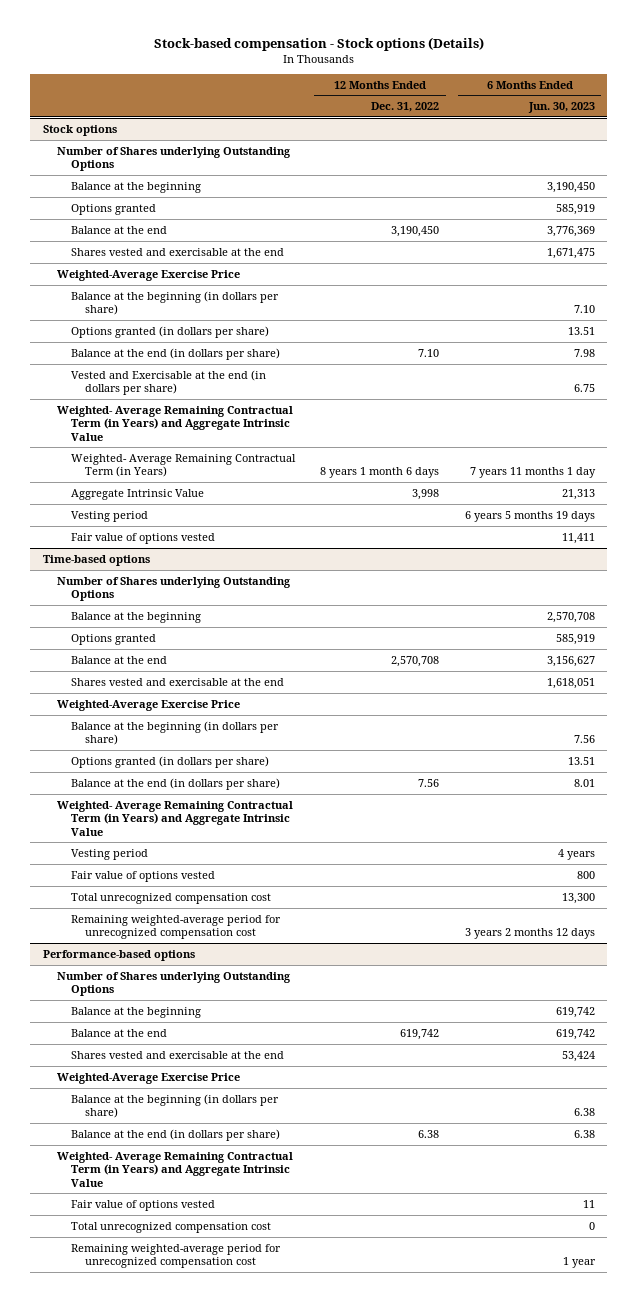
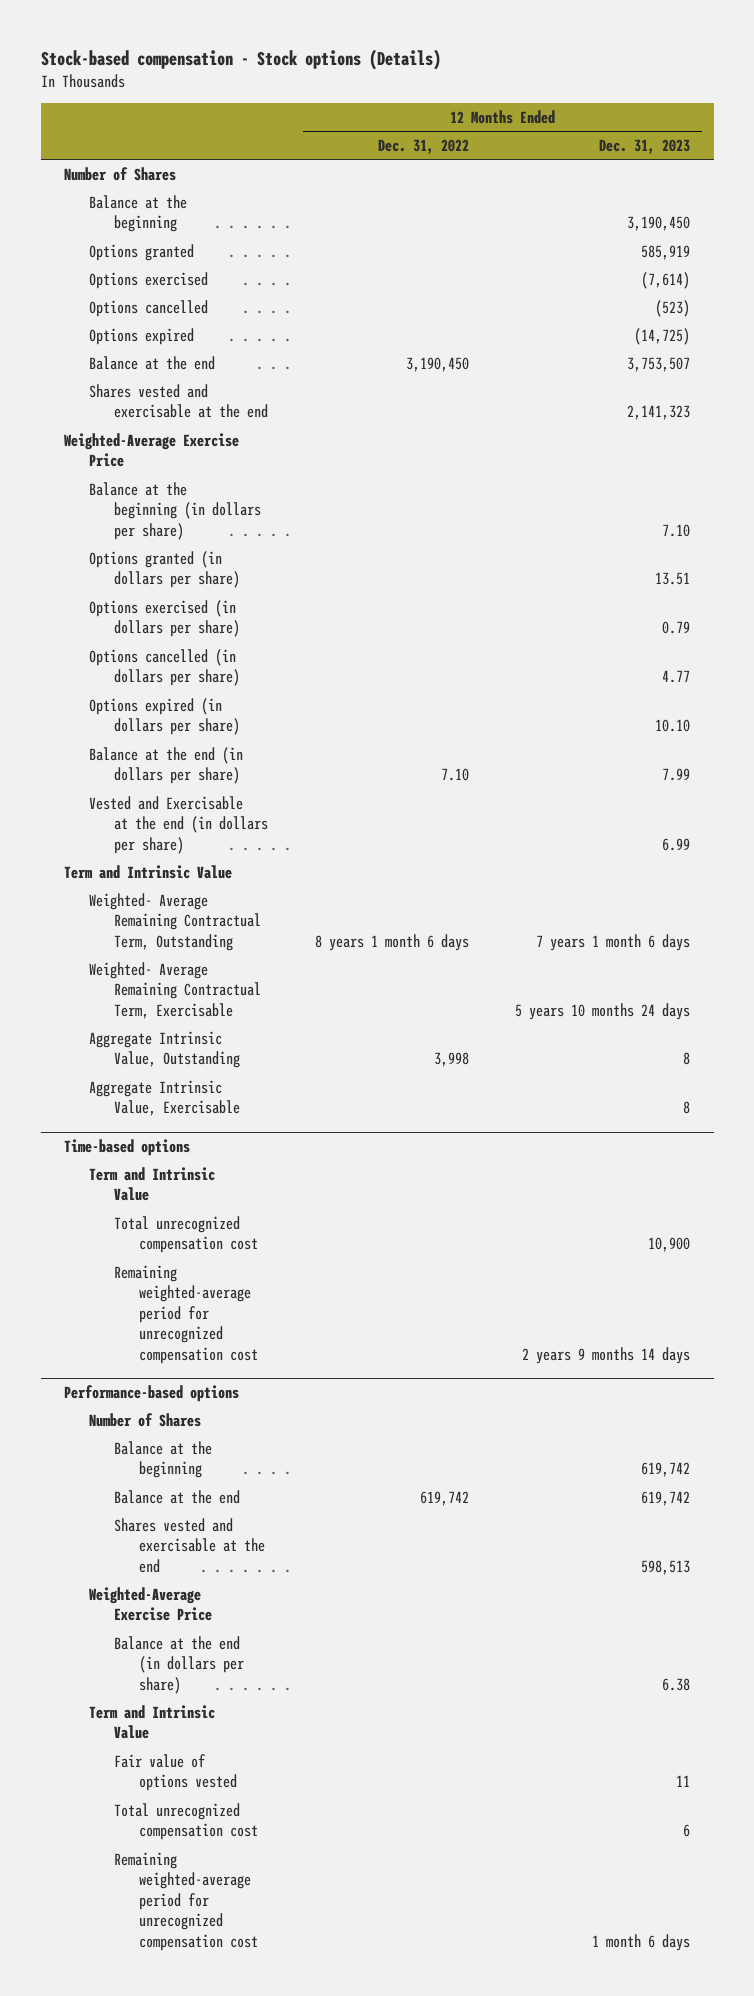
- | 12 Months Ended Dec. 31, 2022 | 6 Months Ended Jun. 30, 2023
+ | 12 Months Ended Dec. 31, 2022 | 12 Months Ended Dec. 31, 2023
- Stock options
- Number of Shares underlying Outstanding Options
+ Number of Shares
+ Options exercised | | (7,614)
+ Options cancelled | | (523)
+ Options expired | | (14,725)
+ Options exercised (in dollars per share) | | 0.79
+ Options cancelled (in dollars per share) | | 4.77
+ Options expired (in dollars per share) | | 10.10
- Weighted- Average Remaining Contractual Term (in Years) and Aggregate Intrinsic Value
- Weighted- Average Remaining Contractual Term (in Years) | 8 years 1 month 6 days | 7 years 11 months 1 day
- Aggregate Intrinsic Value | 3,998 | 21,313
- Vesting period | | 6 years 5 months 19 days
- Fair value of options vested | | 11,411
+ Term and Intrinsic Value
+ Weighted- Average Remaining Contractual Term, Outstanding | 8 years 1 month 6 days | 7 years 1 month 6 days
+ Weighted- Average Remaining Contractual Term, Exercisable | | 5 years 10 months 24 days
+ Aggregate Intrinsic Value, Outstanding | 3,998 | 8
+ Aggregate Intrinsic Value, Exercisable | | 8
@ Time-based options
- Number of Shares underlying Outstanding Options
- Balance at the beginning | | 2,570,708
- Options granted | | 585,919
- Balance at the end | 2,570,708 | 3,156,627
- Shares vested and exercisable at the end | | 1,618,051
- Weighted-Average Exercise Price
- Balance at the beginning (in dollars per share) | | 7.56
- Options granted (in dollars per share) | | 13.51
- Balance at the end (in dollars per share) | 7.56 | 8.01
- Weighted- Average Remaining Contractual Term (in Years) and Aggregate Intrinsic Value
- Vesting period | | 4 years
- Fair value of options vested | | 800
+ Term and Intrinsic Value
@ Performance-based options
- Number of Shares underlying Outstanding Options
+ Number of Shares
- Balance at the beginning (in dollars per share) | | 6.38
- Balance at the end (in dollars per share) | 6.38 | 6.38
- Weighted- Average Remaining Contractual Term (in Years) and Aggregate Intrinsic Value
+ Balance at the end (in dollars per share) | | 6.38
+ Term and Intrinsic Value

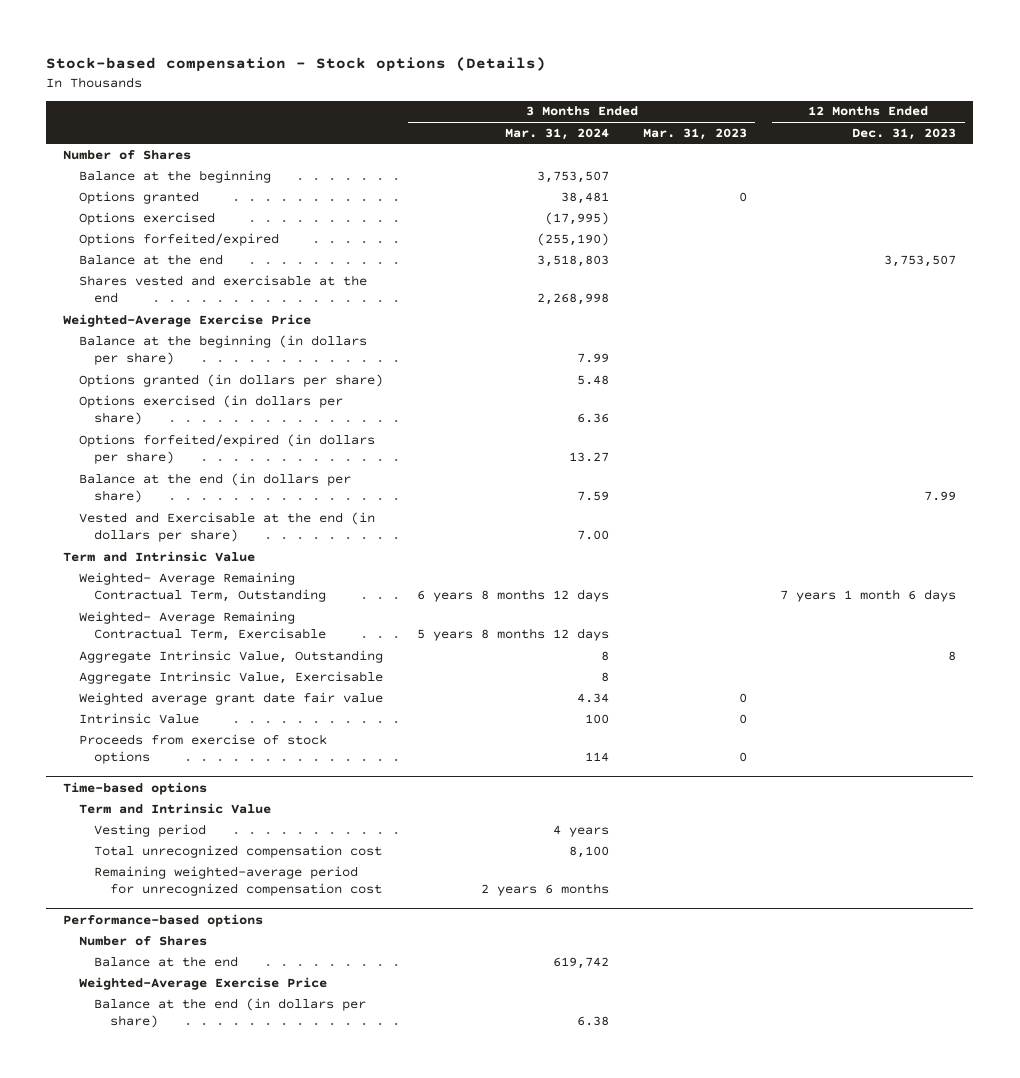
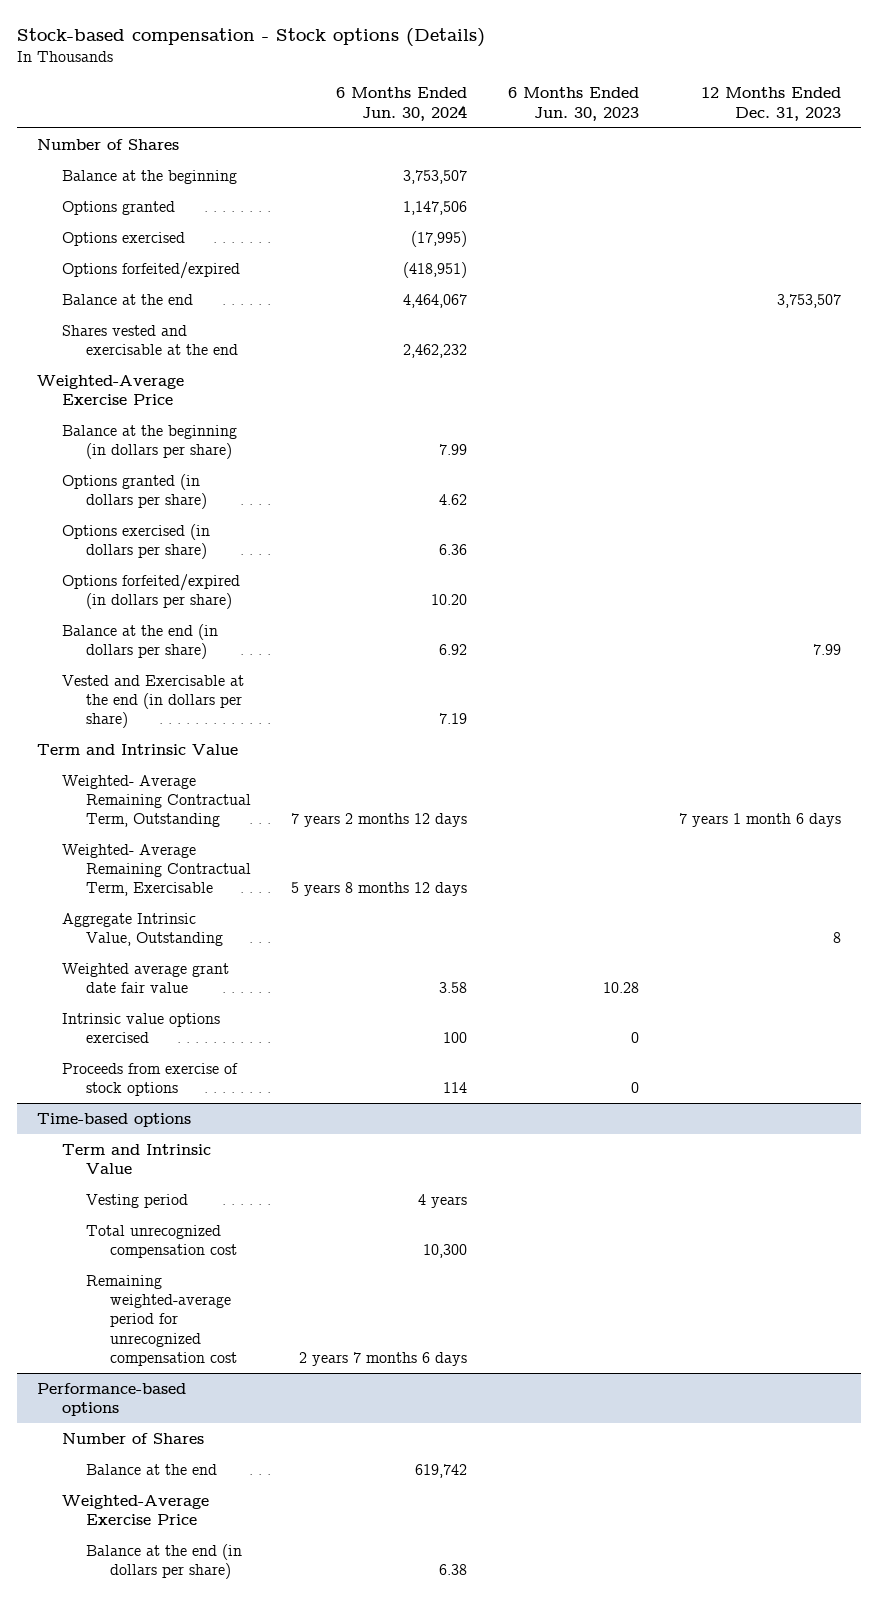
- | 3 Months Ended Mar. 31, 2024 | 3 Months Ended Mar. 31, 2023 | 12 Months Ended Dec. 31, 2023
+ | 6 Months Ended Jun. 30, 2024 | 6 Months Ended Jun. 30, 2023 | 12 Months Ended Dec. 31, 2023
- Aggregate Intrinsic Value, Exercisable | 8 | |
- Intrinsic Value | 100 | 0 |
+ Intrinsic value options exercised | 100 | 0 |

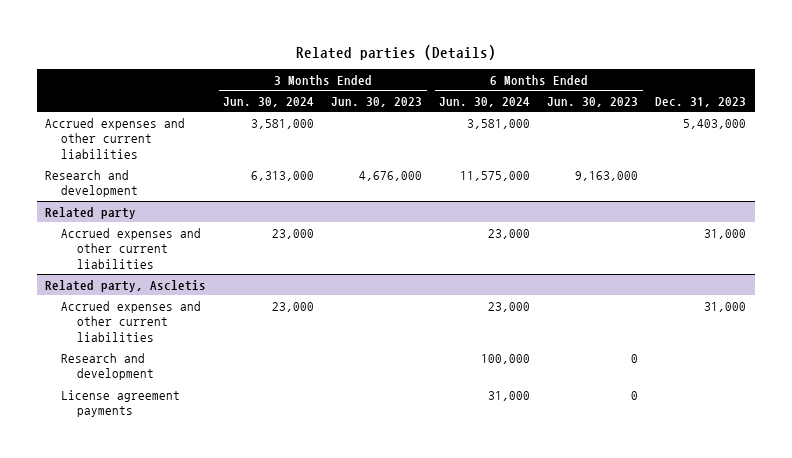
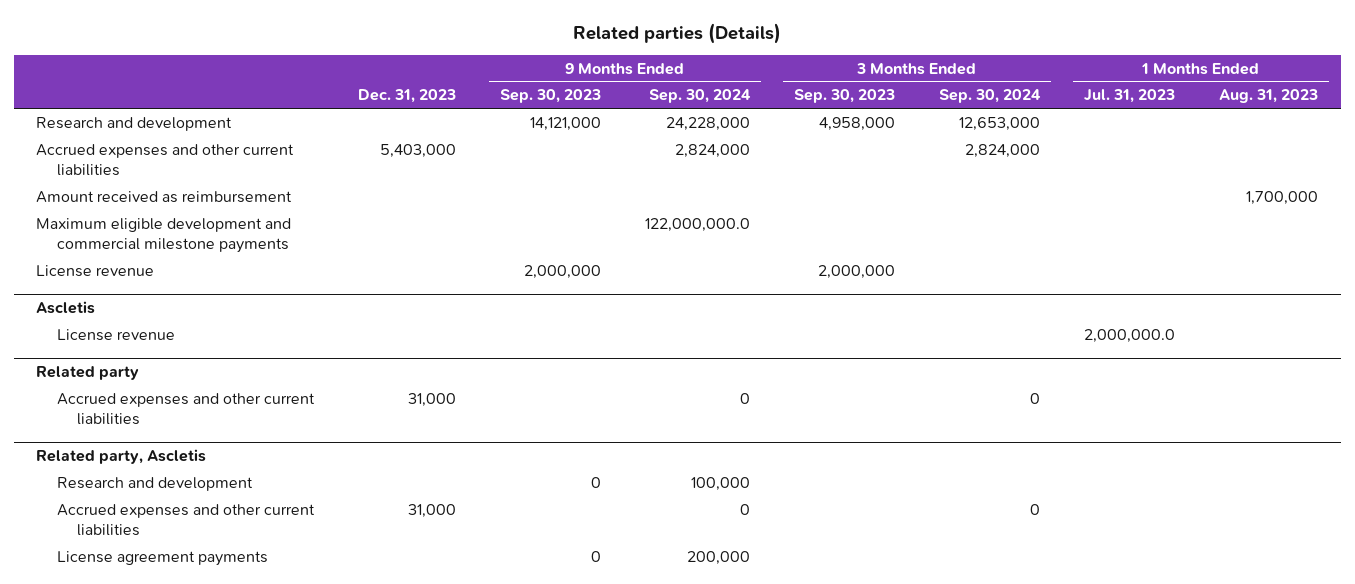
- | 3 Months Ended Jun. 30, 2024 | 3 Months Ended Jun. 30, 2023 | 6 Months Ended Jun. 30, 2024 | 6 Months Ended Jun. 30, 2023 | Dec. 31, 2023
+ | Dec. 31, 2023 | 9 Months Ended Sep. 30, 2023 | 9 Months Ended Sep. 30, 2024 | 3 Months Ended Sep. 30, 2023 | 3 Months Ended Sep. 30, 2024 | 1 Months Ended Jul. 31, 2023 | 1 Months Ended Aug. 31, 2023
moved down: Accrued expenses and other current liabilities | 5,403,000 | | 2,824,000 | | 2,824,000 | |
+ Amount received as reimbursement | | | | | | | 1,700,000
+ Maximum eligible development and commercial milestone payments | | | 122,000,000.0 | | | |
+ License revenue | | 2,000,000 | | 2,000,000 | | |
+ Ascletis
+ License revenue | | | | | | 2,000,000.0 |
@ Related party, Ascletis
moved down: Accrued expenses and other current liabilities | 31,000 | | 0 | | 0 | |

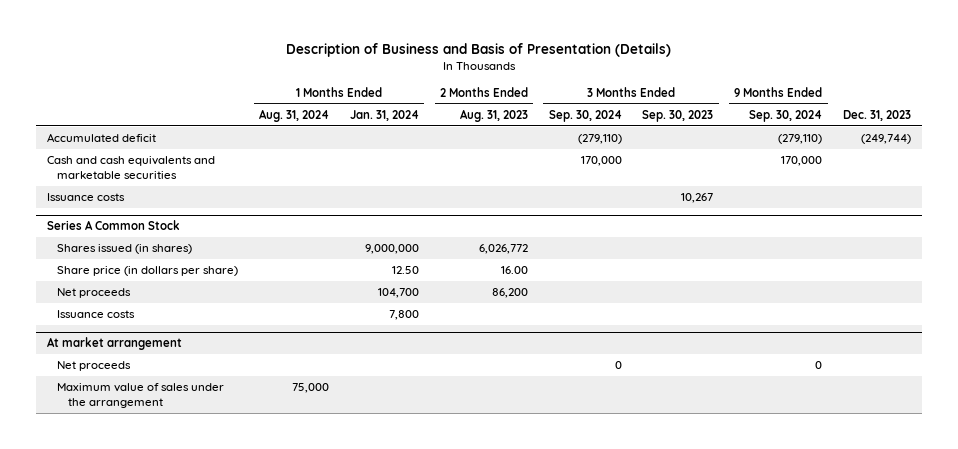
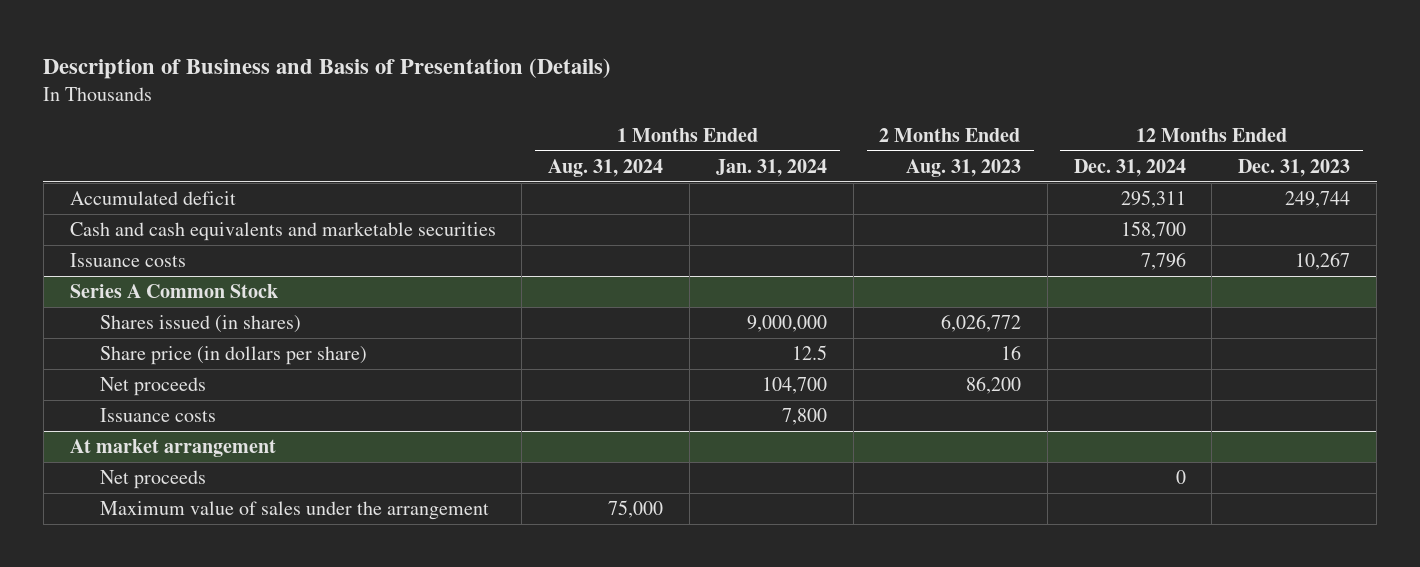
- | 1 Months Ended Aug. 31, 2024 | 1 Months Ended Jan. 31, 2024 | 2 Months Ended Aug. 31, 2023 | 3 Months Ended Sep. 30, 2024 | 3 Months Ended Sep. 30, 2023 | 9 Months Ended Sep. 30, 2024 | Dec. 31, 2023
+ | 1 Months Ended Aug. 31, 2024 | 1 Months Ended Jan. 31, 2024 | 2 Months Ended Aug. 31, 2023 | 12 Months Ended Dec. 31, 2024 | 12 Months Ended Dec. 31, 2023
@ Series A Common Stock
- Share price (in dollars per share) | | 12.50 | 16.00 | | | |
+ Share price (in dollars per share) | | 12.5 | 16 | |

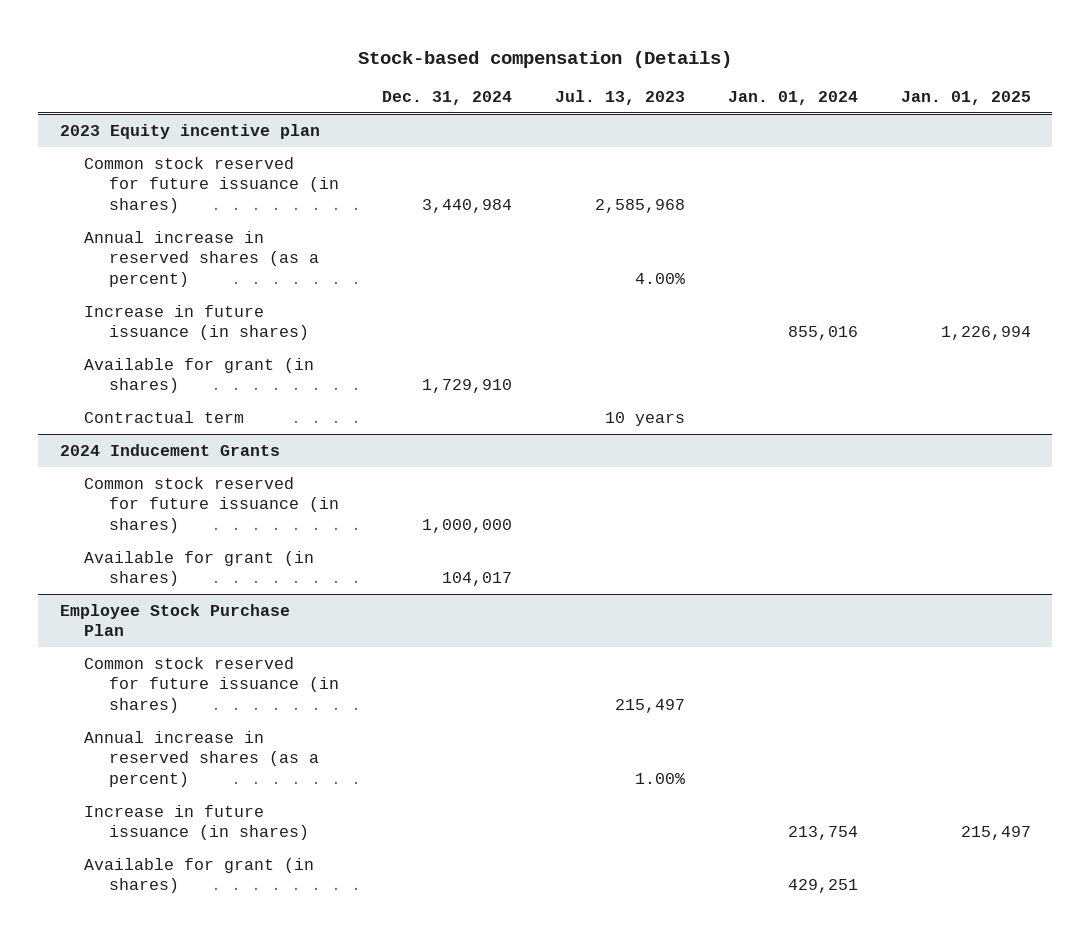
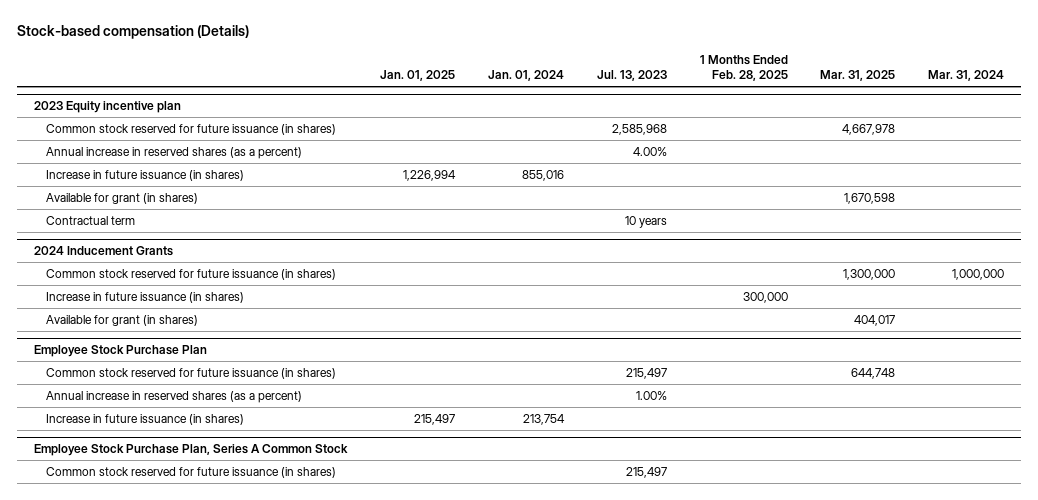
- | Dec. 31, 2024 | Jul. 13, 2023 | Jan. 01, 2024 | Jan. 01, 2025
+ | Jan. 01, 2025 | Jan. 01, 2024 | Jul. 13, 2023 | 1 Months Ended Feb. 28, 2025 | Mar. 31, 2025 | Mar. 31, 2024
@ 2024 Inducement Grants
+ Increase in future issuance (in shares) | | | | 300,000 | |
@ Employee Stock Purchase Plan
- Available for grant (in shares) | | | 429,251 |
+ Employee Stock Purchase Plan, Series A Common Stock
+ Common stock reserved for future issuance (in shares) | | | 215,497 | | |

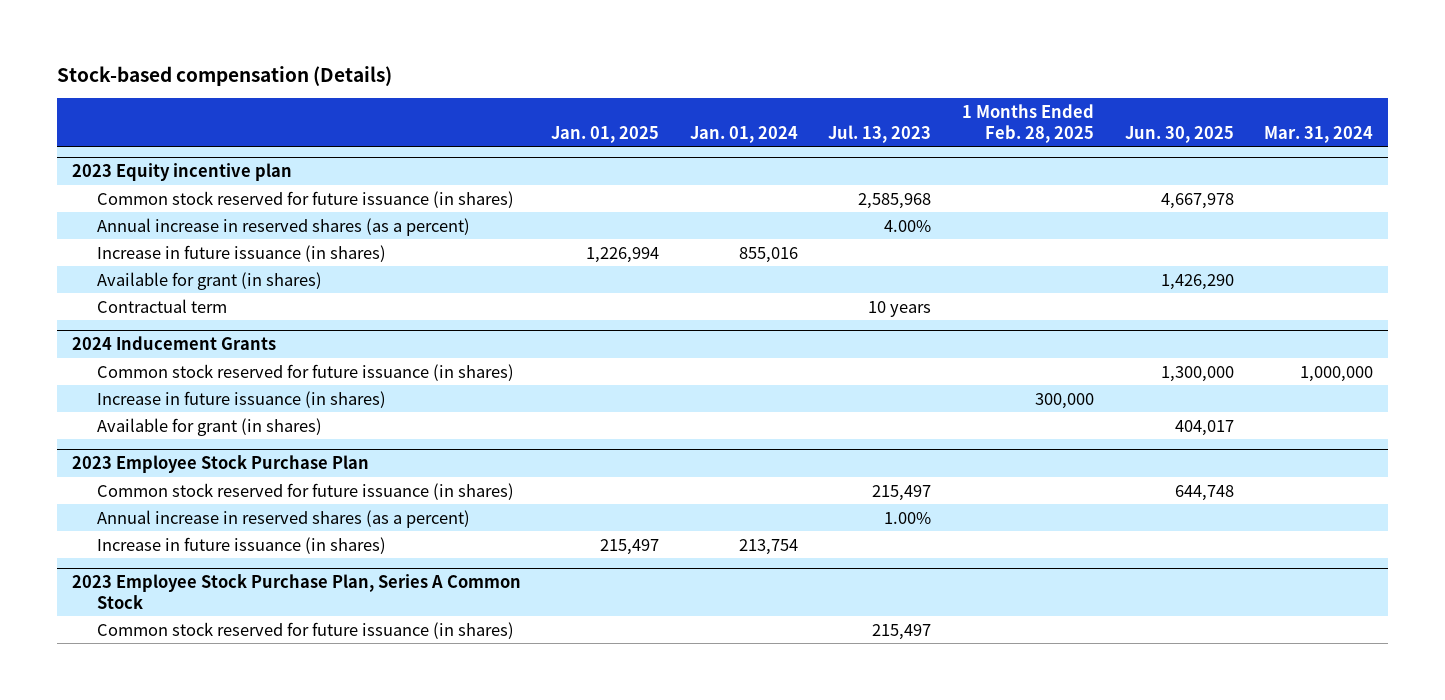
- | Jan. 01, 2025 | Jan. 01, 2024 | Jul. 13, 2023 | 1 Months Ended Feb. 28, 2025 | Mar. 31, 2025 | Mar. 31, 2024
+ | Jan. 01, 2025 | Jan. 01, 2024 | Jul. 13, 2023 | 1 Months Ended Feb. 28, 2025 | Jun. 30, 2025 | Mar. 31, 2024
- Employee Stock Purchase Plan
+ 2023 Employee Stock Purchase Plan
- Employee Stock Purchase Plan, Series A Common Stock
+ 2023 Employee Stock Purchase Plan, Series A Common Stock

